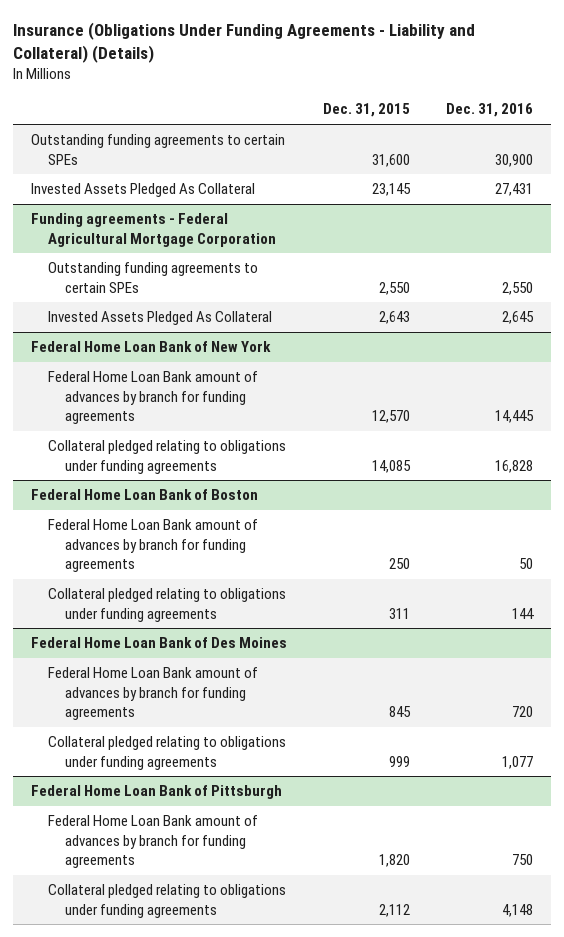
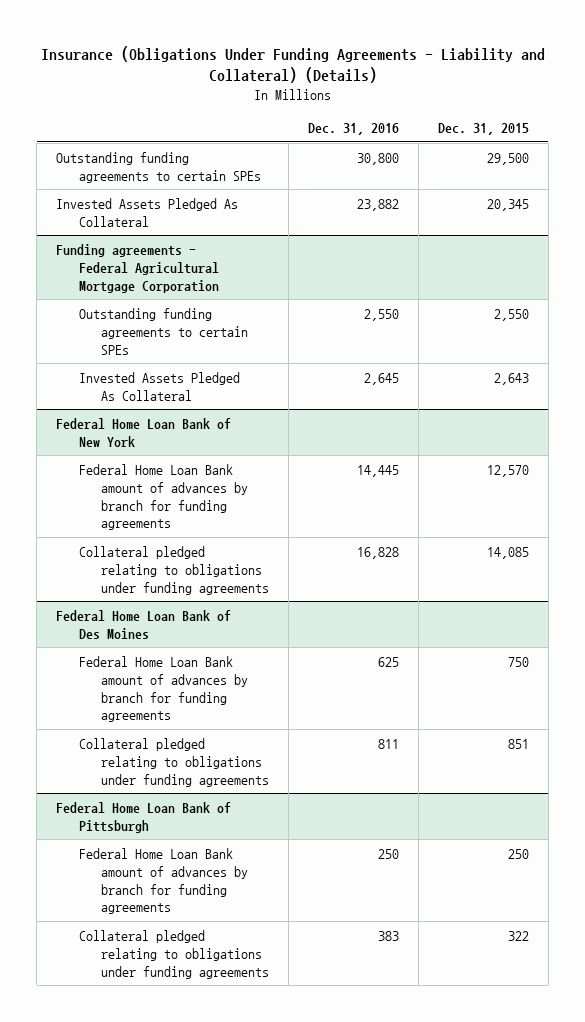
- | Dec. 31, 2015 | Dec. 31, 2016
+ | Dec. 31, 2016 | Dec. 31, 2015
- Outstanding funding agreements to certain SPEs | 31,600 | 30,900
- Invested Assets Pledged As Collateral | 23,145 | 27,431
+ Outstanding funding agreements to certain SPEs | 30,800 | 29,500
+ Invested Assets Pledged As Collateral | 23,882 | 20,345
- Federal Home Loan Bank of Boston
- Federal Home Loan Bank amount of advances by branch for funding agreements | 250 | 50
- Collateral pledged relating to obligations under funding agreements | 311 | 144
@ Federal Home Loan Bank of Des Moines
- Federal Home Loan Bank amount of advances by branch for funding agreements | 845 | 720
- Collateral pledged relating to obligations under funding agreements | 999 | 1,077
+ Federal Home Loan Bank amount of advances by branch for funding agreements | 625 | 750
+ Collateral pledged relating to obligations under funding agreements | 811 | 851
@ Federal Home Loan Bank of Pittsburgh
- Federal Home Loan Bank amount of advances by branch for funding agreements | 1,820 | 750
- Collateral pledged relating to obligations under funding agreements | 2,112 | 4,148
+ Federal Home Loan Bank amount of advances by branch for funding agreements | 250 | 250
+ Collateral pledged relating to obligations under funding agreements | 383 | 322

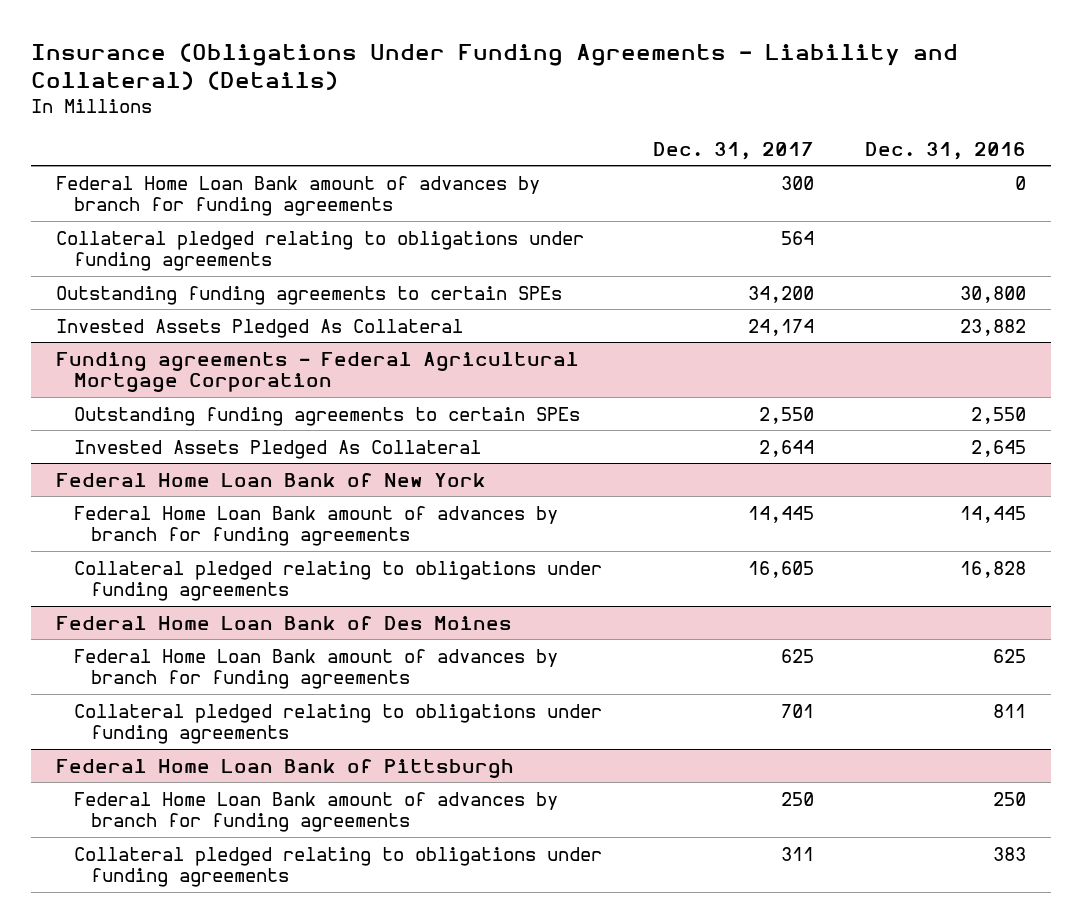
- | Dec. 31, 2016 | Dec. 31, 2015
+ | Dec. 31, 2017 | Dec. 31, 2016
+ Federal Home Loan Bank amount of advances by branch for funding agreements | 300 | 0
+ Collateral pledged relating to obligations under funding agreements | 564 |

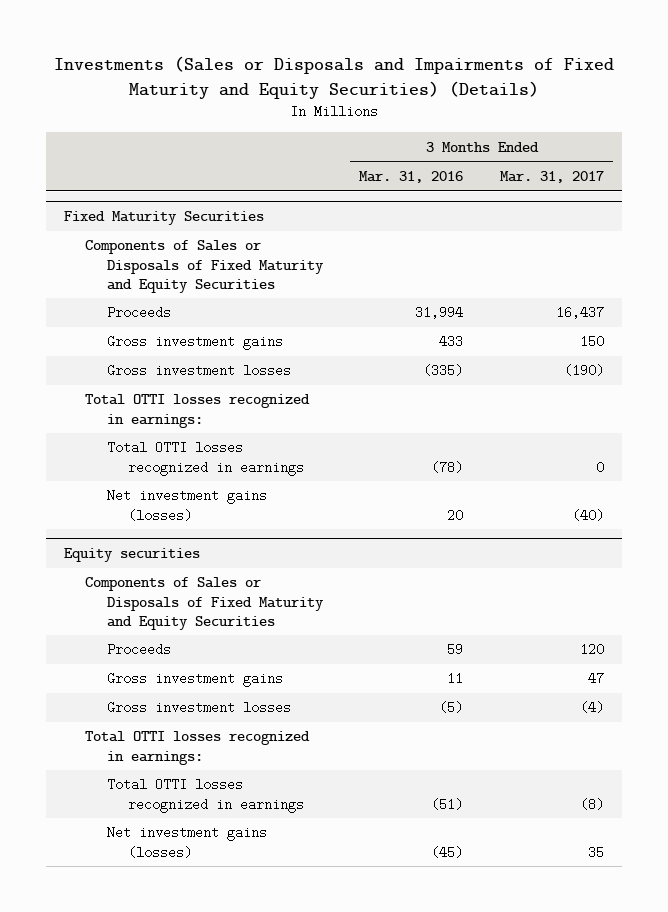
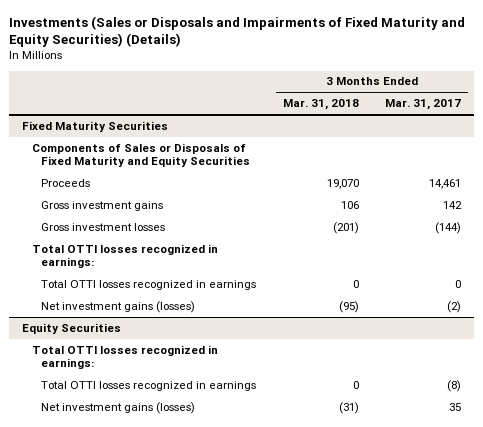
- | 3 Months Ended Mar. 31, 2016 | 3 Months Ended Mar. 31, 2017
+ | 3 Months Ended Mar. 31, 2018 | 3 Months Ended Mar. 31, 2017
@ Fixed Maturity Securities
- Proceeds | 31,994 | 16,437
- Gross investment gains | 433 | 150
- Gross investment losses | (335) | (190)
+ Proceeds | 19,070 | 14,461
+ Gross investment gains | 106 | 142
+ Gross investment losses | (201) | (144)
- Net investment gains (losses) | 20 | (40)
- Equity securities
- Components of Sales or Disposals of Fixed Maturity and Equity Securities
- Proceeds | 59 | 120
- Gross investment gains | 11 | 47
- Gross investment losses | (5) | (4)
@ Fixed Maturity Securities
+ Net investment gains (losses) | (95) | (2)
+ Equity Securities

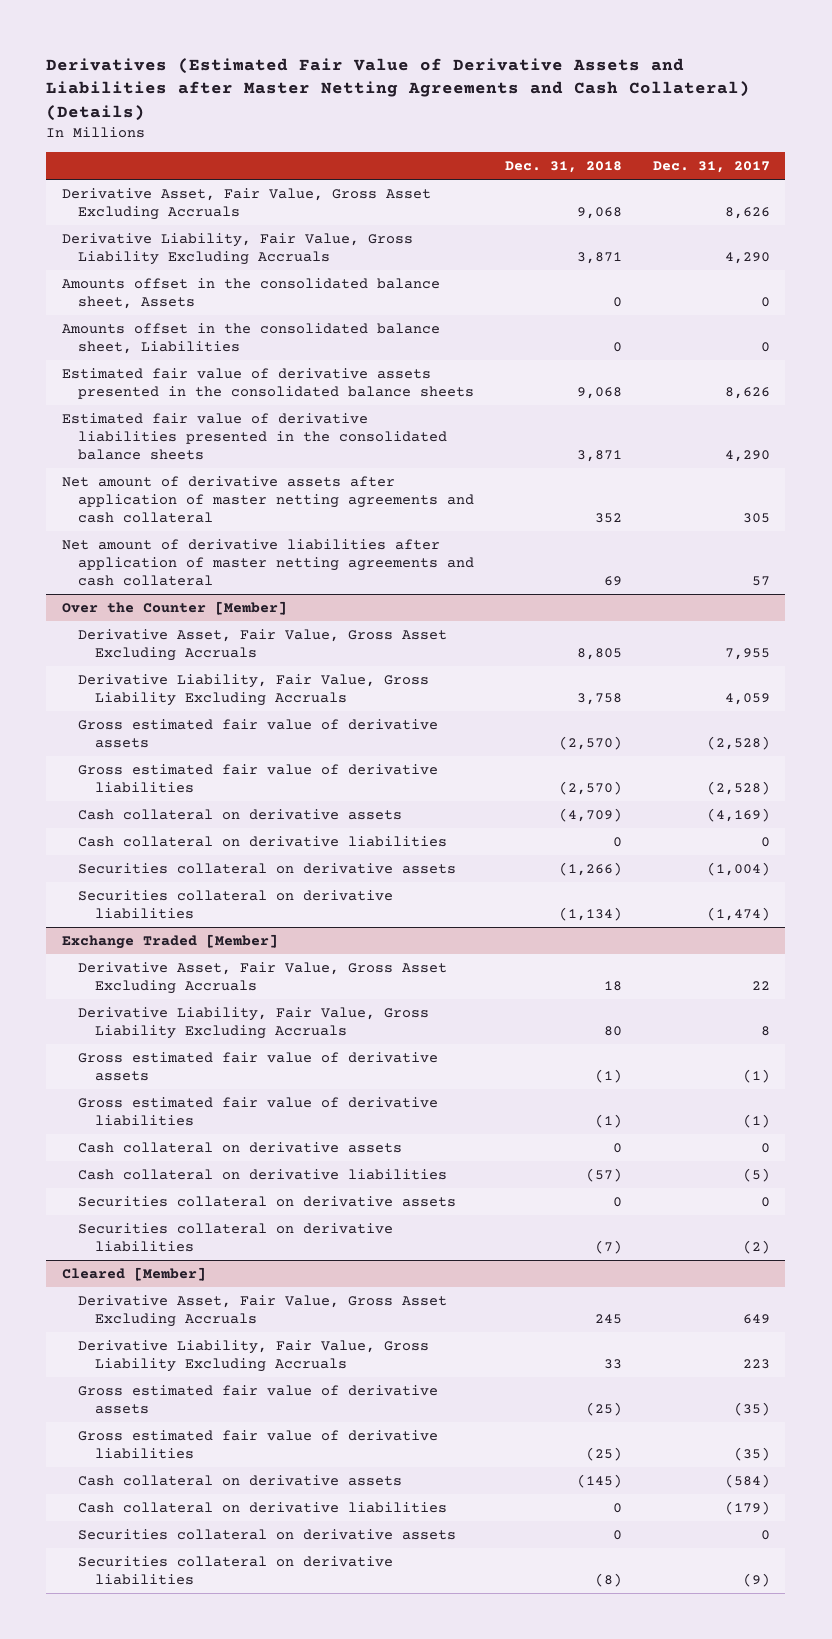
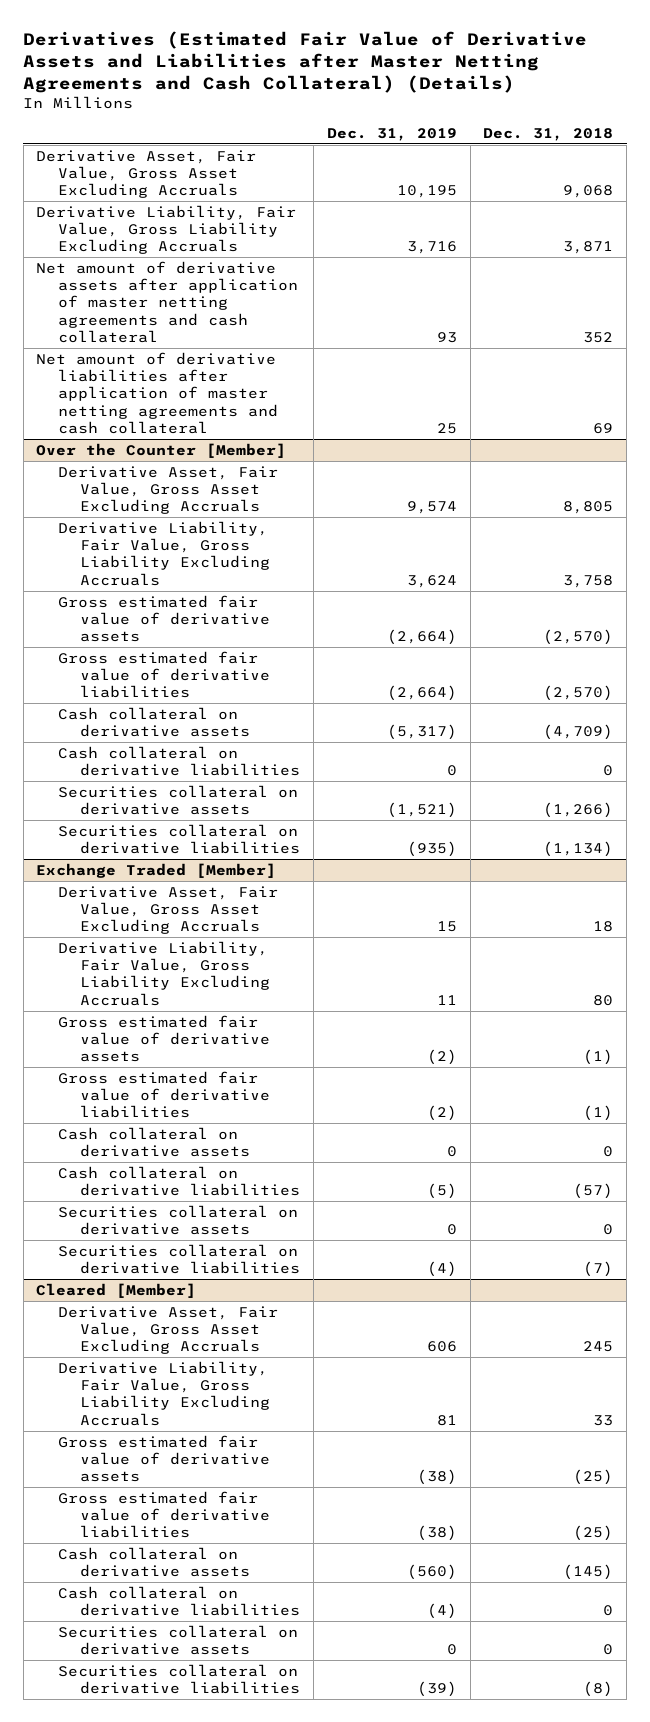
- | Dec. 31, 2018 | Dec. 31, 2017
+ | Dec. 31, 2019 | Dec. 31, 2018
- Amounts offset in the consolidated balance sheet, Assets | 0 | 0
- Amounts offset in the consolidated balance sheet, Liabilities | 0 | 0
- Estimated fair value of derivative assets presented in the consolidated balance sheets | 9,068 | 8,626
- Estimated fair value of derivative liabilities presented in the consolidated balance sheets | 3,871 | 4,290

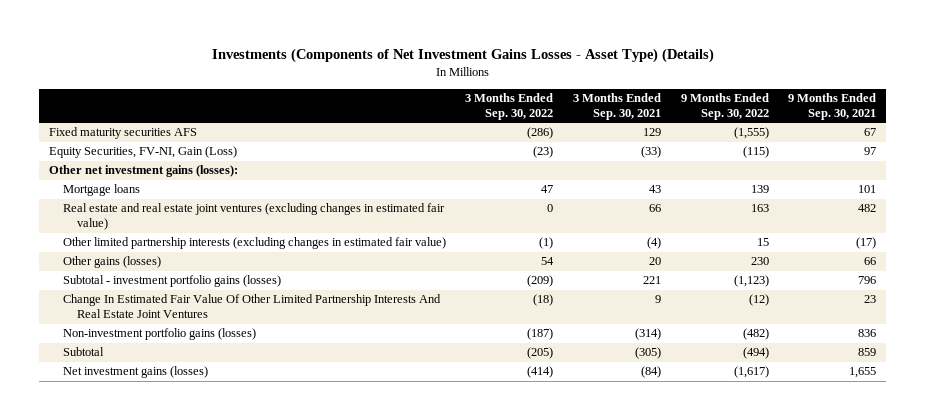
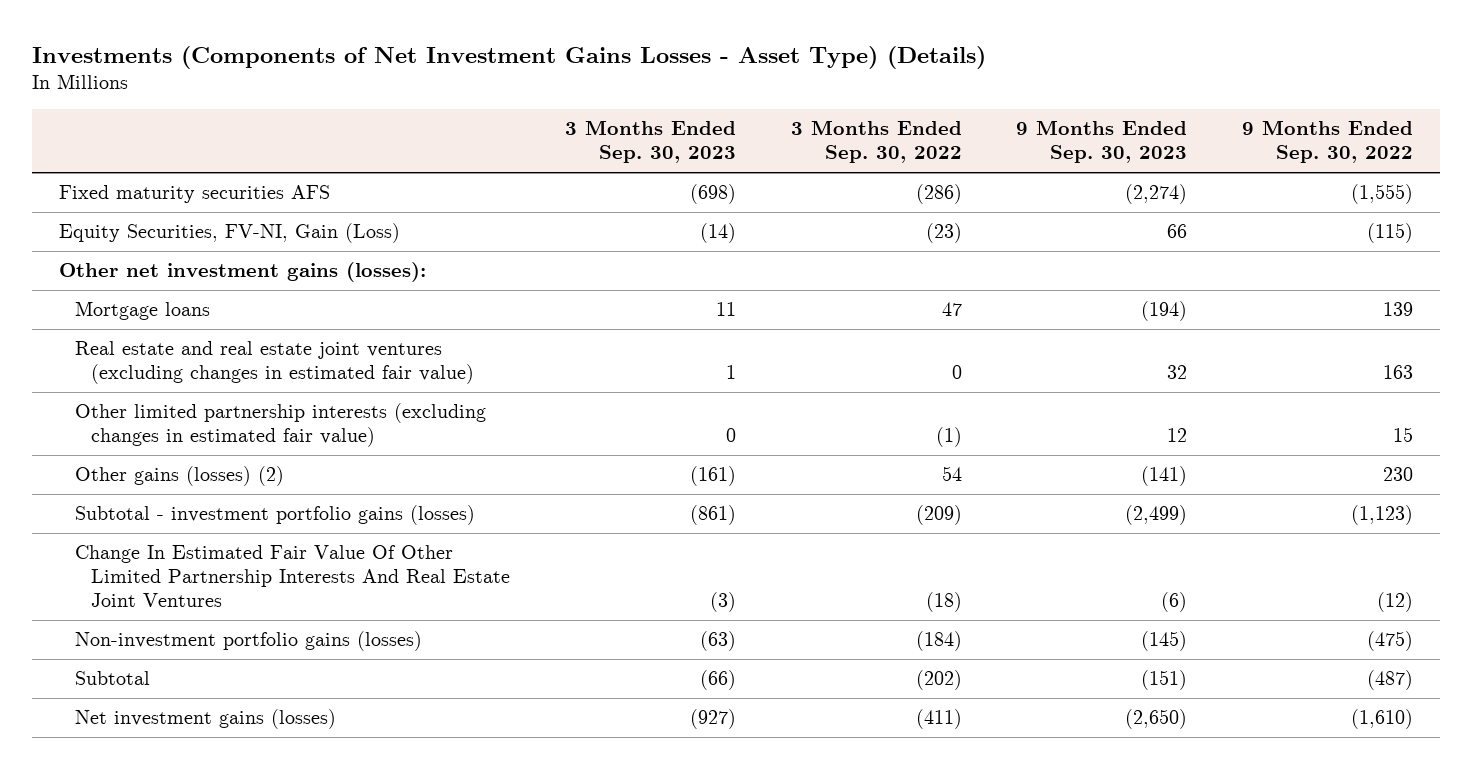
- | 3 Months Ended Sep. 30, 2022 | 3 Months Ended Sep. 30, 2021 | 9 Months Ended Sep. 30, 2022 | 9 Months Ended Sep. 30, 2021
+ | 3 Months Ended Sep. 30, 2023 | 3 Months Ended Sep. 30, 2022 | 9 Months Ended Sep. 30, 2023 | 9 Months Ended Sep. 30, 2022
- Other gains (losses) | 54 | 20 | 230 | 66
+ Other gains (losses) (2) | (161) | 54 | (141) | 230
- Non-investment portfolio gains (losses) | (187) | (314) | (482) | 836
- Subtotal | (205) | (305) | (494) | 859
- Net investment gains (losses) | (414) | (84) | (1,617) | 1,655
+ Non-investment portfolio gains (losses) | (63) | (184) | (145) | (475)
+ Subtotal | (66) | (202) | (151) | (487)
+ Net investment gains (losses) | (927) | (411) | (2,650) | (1,610)

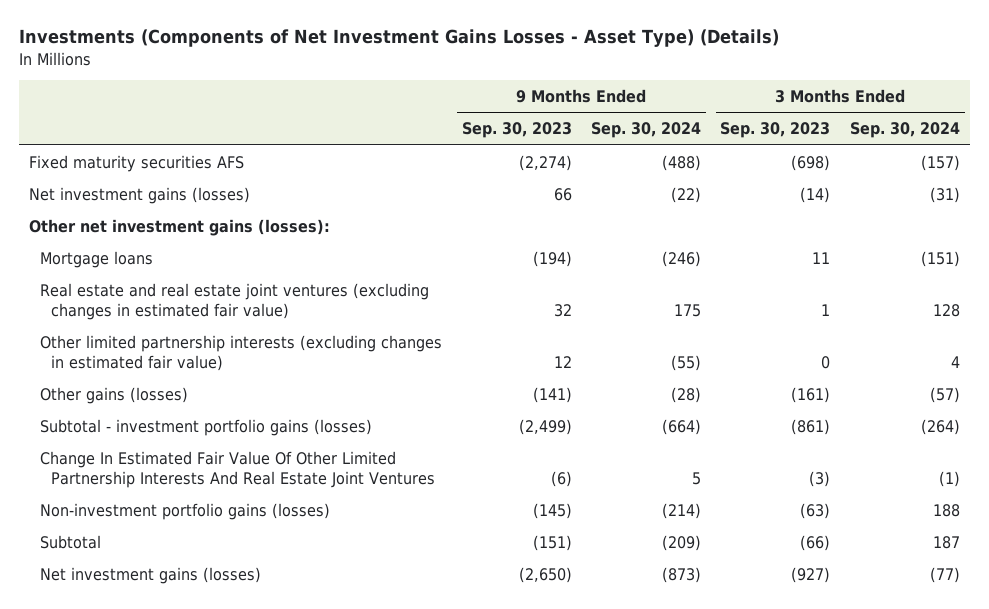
- | 3 Months Ended Sep. 30, 2023 | 3 Months Ended Sep. 30, 2022 | 9 Months Ended Sep. 30, 2023 | 9 Months Ended Sep. 30, 2022
+ | 9 Months Ended Sep. 30, 2023 | 9 Months Ended Sep. 30, 2024 | 3 Months Ended Sep. 30, 2023 | 3 Months Ended Sep. 30, 2024
- Equity Securities, FV-NI, Gain (Loss) | (14) | (23) | 66 | (115)
+ Net investment gains (losses) | 66 | (22) | (14) | (31)
- Other gains (losses) (2) | (161) | 54 | (141) | 230
+ Other gains (losses) | (141) | (28) | (161) | (57)

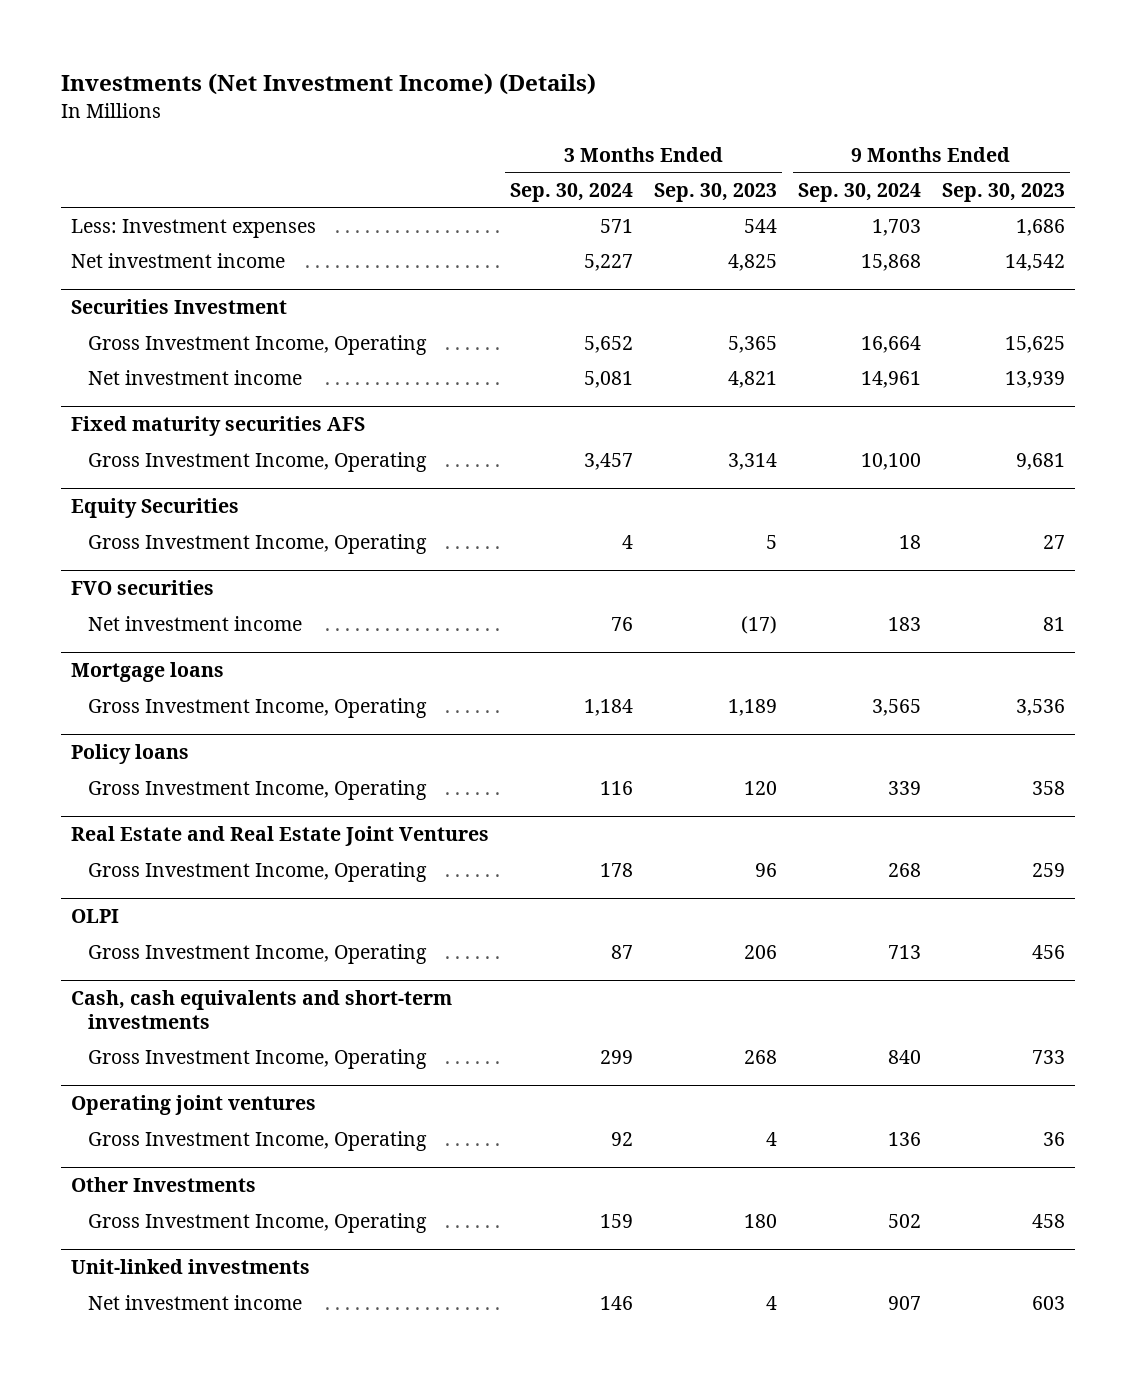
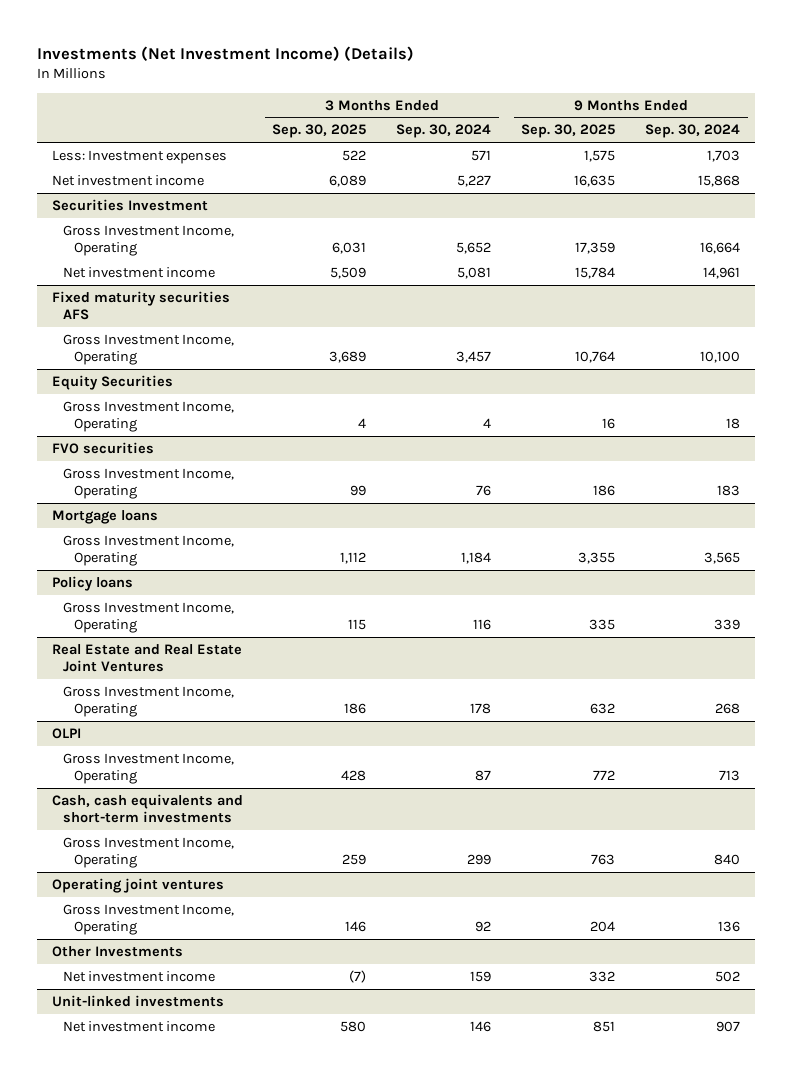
- | 3 Months Ended Sep. 30, 2024 | 3 Months Ended Sep. 30, 2023 | 9 Months Ended Sep. 30, 2024 | 9 Months Ended Sep. 30, 2023
+ | 3 Months Ended Sep. 30, 2025 | 3 Months Ended Sep. 30, 2024 | 9 Months Ended Sep. 30, 2025 | 9 Months Ended Sep. 30, 2024
@ FVO securities
- Net investment income | 76 | (17) | 183 | 81
+ Gross Investment Income, Operating | 99 | 76 | 186 | 183
@ Other Investments
- Gross Investment Income, Operating | 159 | 180 | 502 | 458
+ Net investment income | (7) | 159 | 332 | 502

